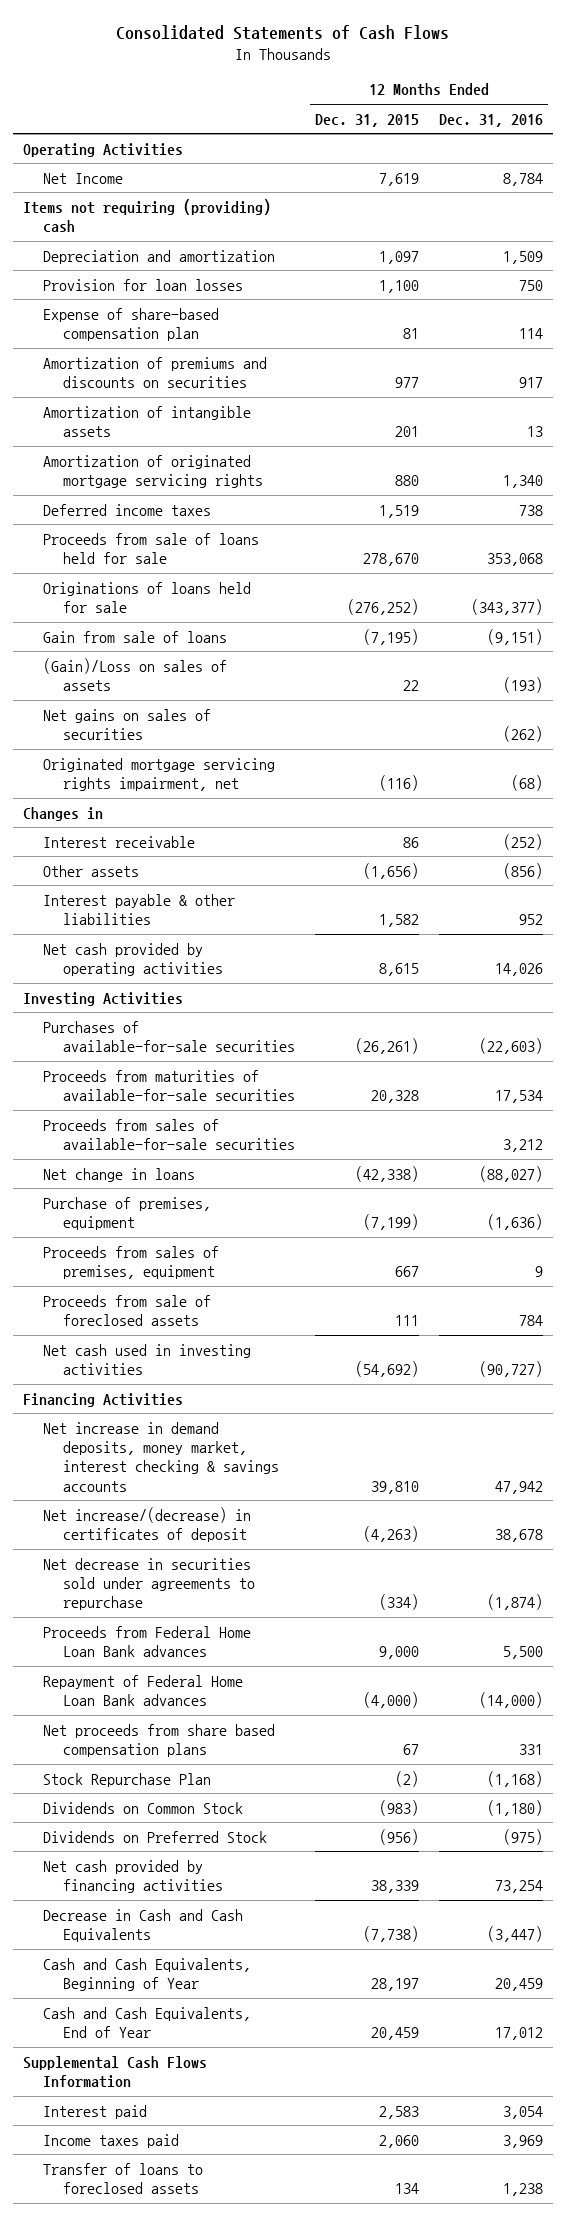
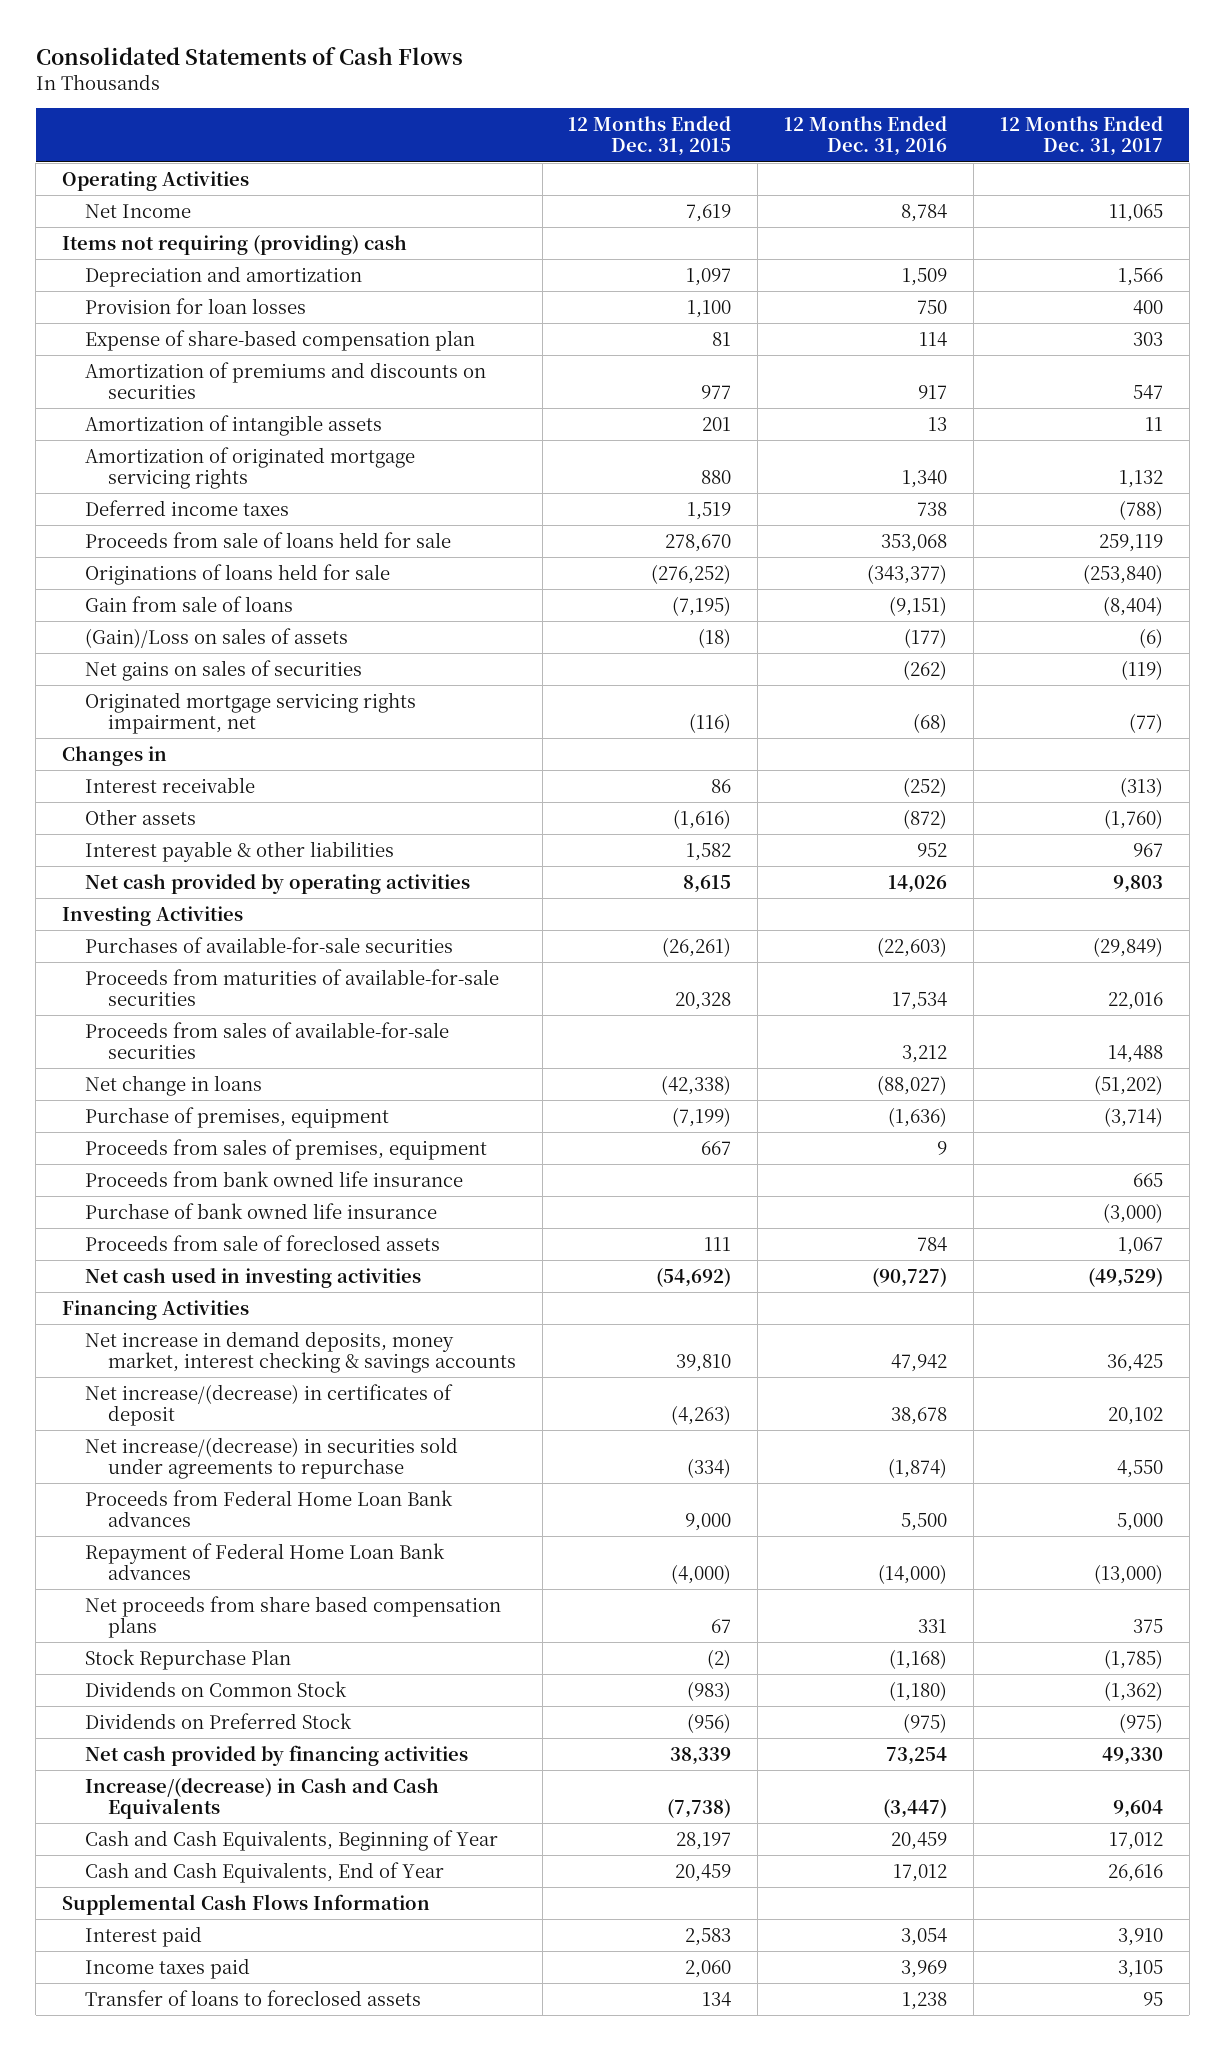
- | 12 Months Ended Dec. 31, 2015 | 12 Months Ended Dec. 31, 2016
+ | 12 Months Ended Dec. 31, 2015 | 12 Months Ended Dec. 31, 2016 | 12 Months Ended Dec. 31, 2017
- (Gain)/Loss on sales of assets | 22 | (193)
+ (Gain)/Loss on sales of assets | (18) | (177) | (6)
- Other assets | (1,656) | (856)
+ Other assets | (1,616) | (872) | (1,760)
+ Proceeds from bank owned life insurance | | | 665
+ Purchase of bank owned life insurance | | | (3,000)
- Net decrease in securities sold under agreements to repurchase | (334) | (1,874)
+ Net increase/(decrease) in securities sold under agreements to repurchase | (334) | (1,874) | 4,550
- Decrease in Cash and Cash Equivalents | (7,738) | (3,447)
+ Increase/(decrease) in Cash and Cash Equivalents | (7,738) | (3,447) | 9,604

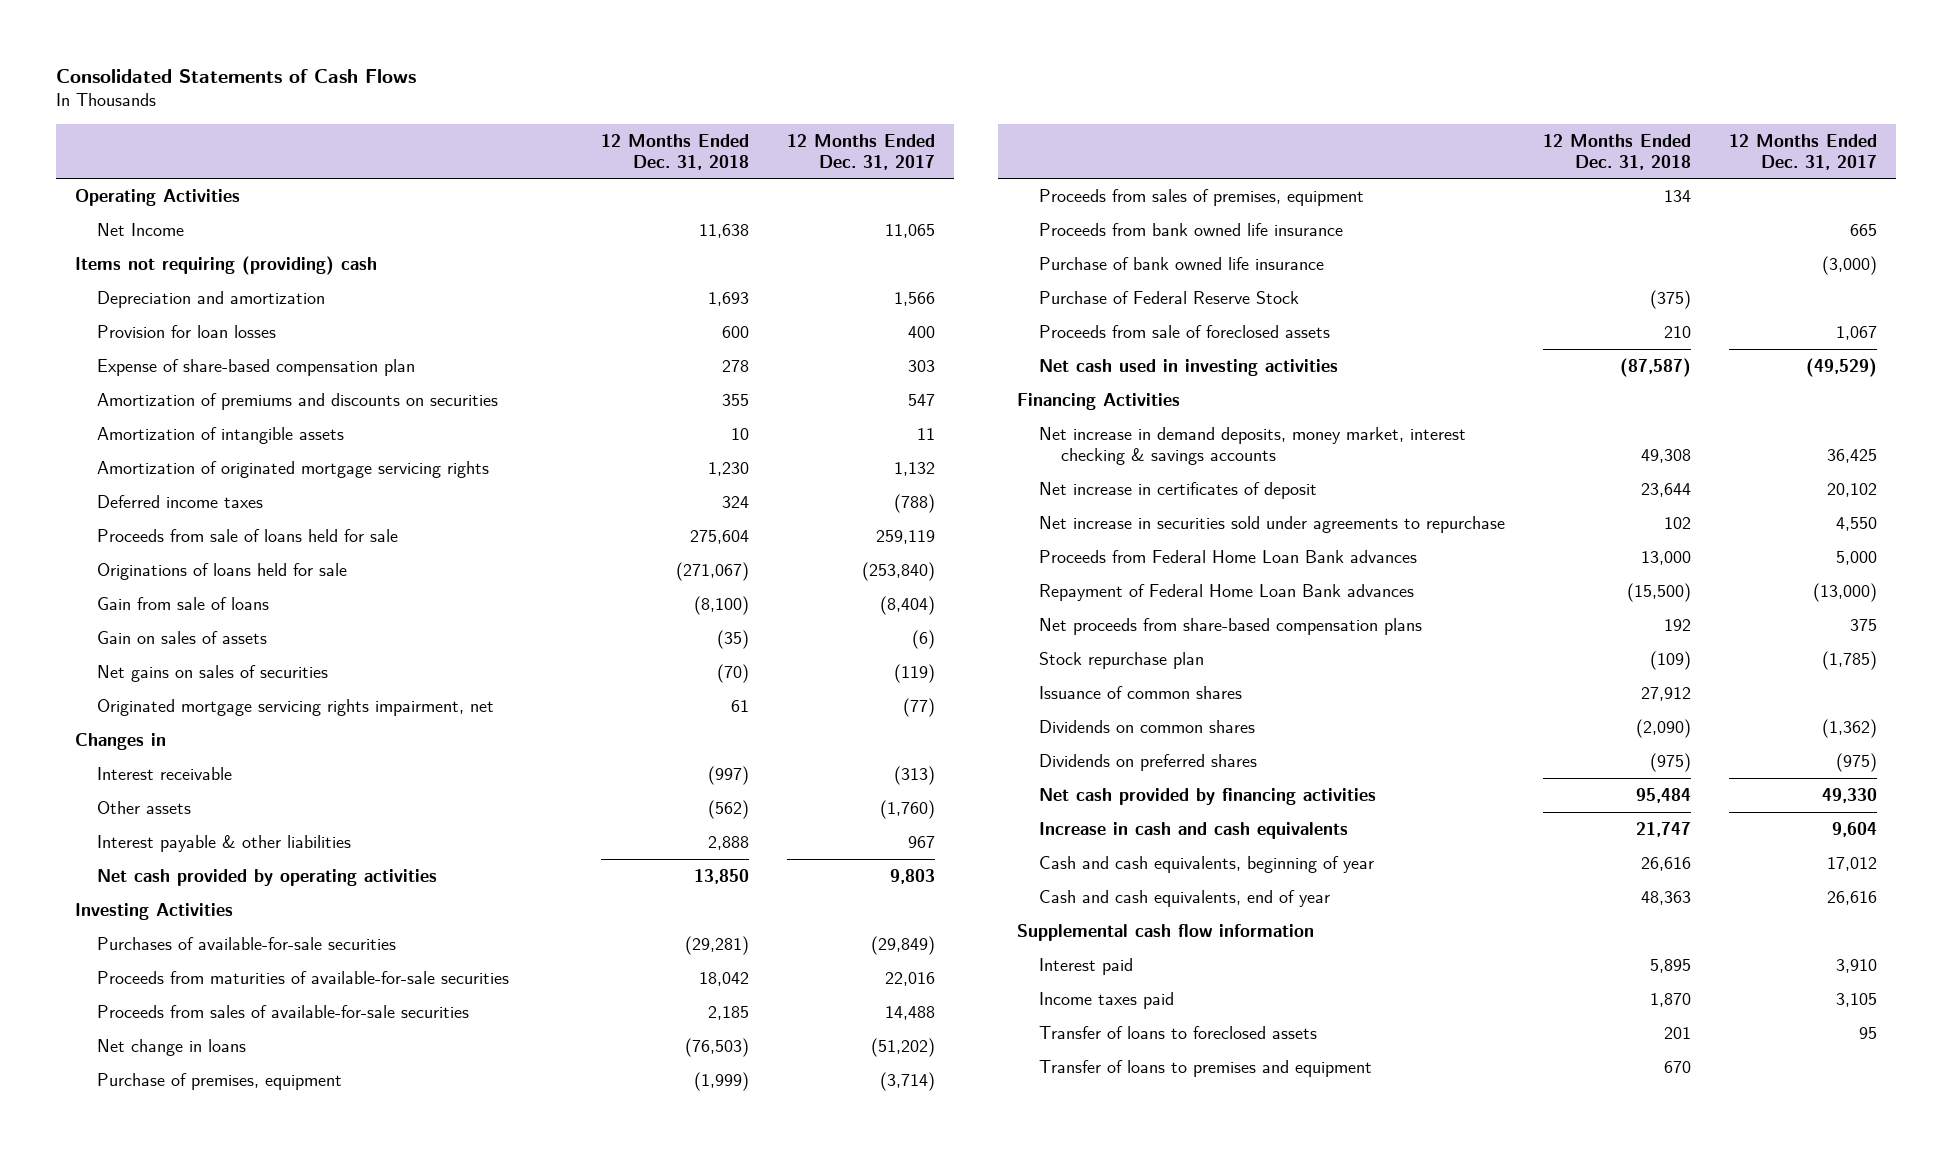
- | 12 Months Ended Dec. 31, 2015 | 12 Months Ended Dec. 31, 2016 | 12 Months Ended Dec. 31, 2017
+ | 12 Months Ended Dec. 31, 2018 | 12 Months Ended Dec. 31, 2017
- (Gain)/Loss on sales of assets | (18) | (177) | (6)
+ Gain on sales of assets | (35) | (6)
+ Purchase of Federal Reserve Stock | (375) |
- Net increase/(decrease) in certificates of deposit | (4,263) | 38,678 | 20,102
- Net increase/(decrease) in securities sold under agreements to repurchase | (334) | (1,874) | 4,550
+ Net increase in certificates of deposit | 23,644 | 20,102
+ Net increase in securities sold under agreements to repurchase | 102 | 4,550
- Net proceeds from share based compensation plans | 67 | 331 | 375
- Stock Repurchase Plan | (2) | (1,168) | (1,785)
- Dividends on Common Stock | (983) | (1,180) | (1,362)
- Dividends on Preferred Stock | (956) | (975) | (975)
+ Net proceeds from share-based compensation plans | 192 | 375
+ Stock repurchase plan | (109) | (1,785)
+ Issuance of common shares | 27,912 |
+ Dividends on common shares | (2,090) | (1,362)
+ Dividends on preferred shares | (975) | (975)
- Increase/(decrease) in Cash and Cash Equivalents | (7,738) | (3,447) | 9,604
- Cash and Cash Equivalents, Beginning of Year | 28,197 | 20,459 | 17,012
- Cash and Cash Equivalents, End of Year | 20,459 | 17,012 | 26,616
- Supplemental Cash Flows Information
+ Increase in cash and cash equivalents | 21,747 | 9,604
+ Cash and cash equivalents, beginning of year | 26,616 | 17,012
+ Cash and cash equivalents, end of year | 48,363 | 26,616
+ Supplemental cash flow information
+ Transfer of loans to premises and equipment | 670 |

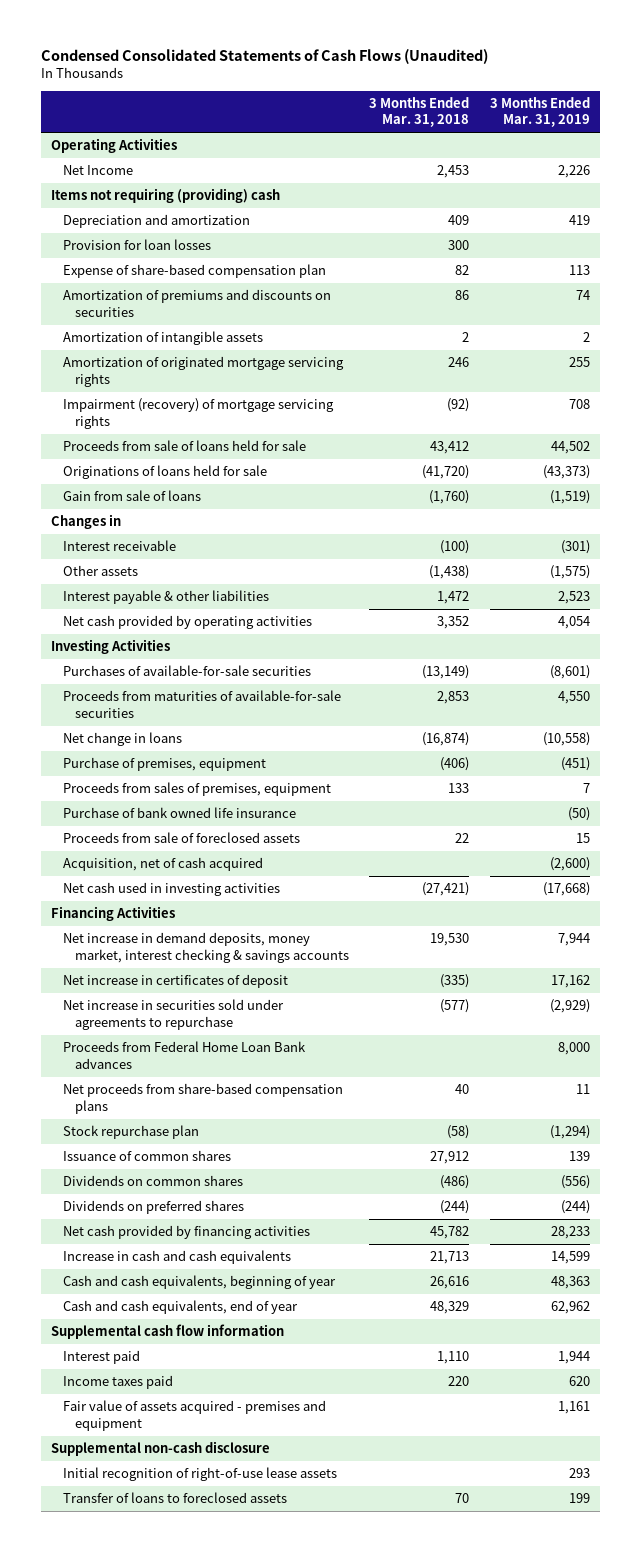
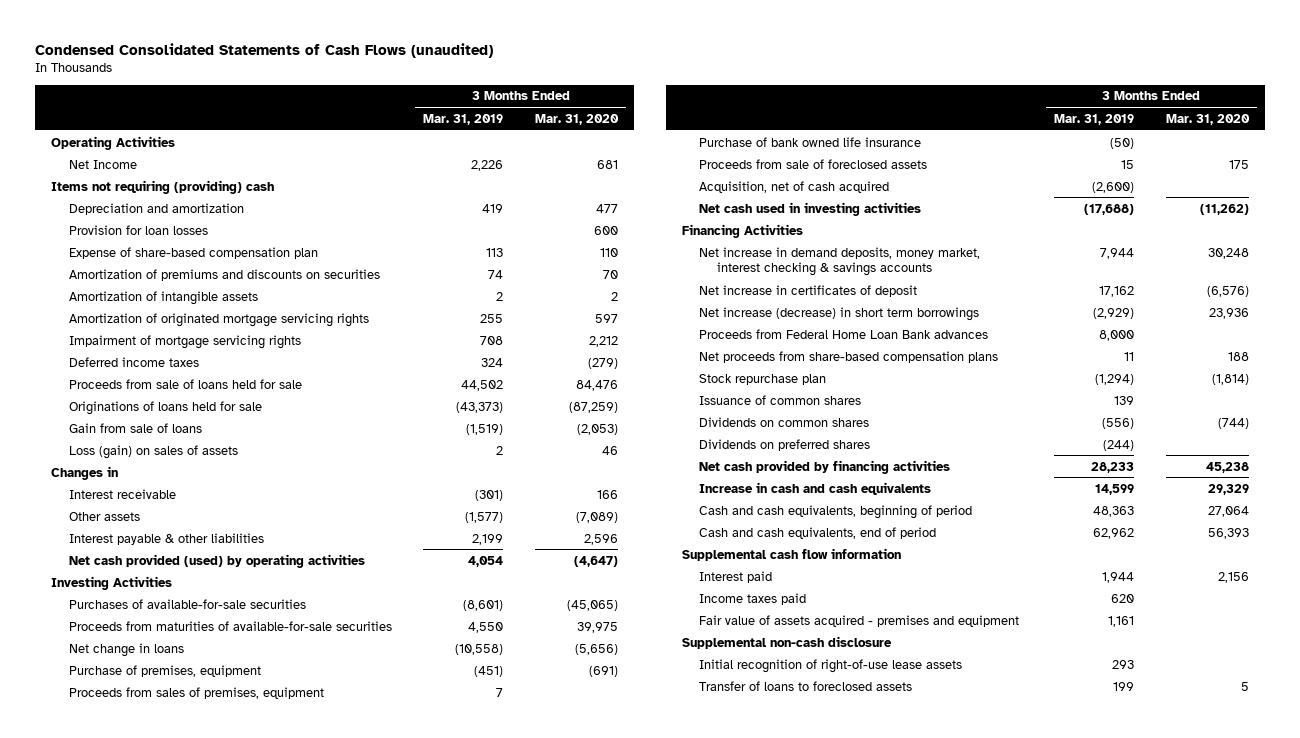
- Condensed Consolidated Statements of Cash Flows (Unaudited)
+ Condensed Consolidated Statements of Cash Flows (unaudited)
- | 3 Months Ended Mar. 31, 2018 | 3 Months Ended Mar. 31, 2019
+ | 3 Months Ended Mar. 31, 2019 | 3 Months Ended Mar. 31, 2020
- Impairment (recovery) of mortgage servicing rights | (92) | 708
+ Impairment of mortgage servicing rights | 708 | 2,212
+ Deferred income taxes | 324 | (279)
+ Loss (gain) on sales of assets | 2 | 46
- Other assets | (1,438) | (1,575)
- Interest payable & other liabilities | 1,472 | 2,523
- Net cash provided by operating activities | 3,352 | 4,054
+ Other assets | (1,577) | (7,089)
+ Interest payable & other liabilities | 2,199 | 2,596
+ Net cash provided (used) by operating activities | 4,054 | (4,647)
- Net cash used in investing activities | (27,421) | (17,668)
+ Net cash used in investing activities | (17,688) | (11,262)
- Net increase in securities sold under agreements to repurchase | (577) | (2,929)
+ Net increase (decrease) in short term borrowings | (2,929) | 23,936
- Cash and cash equivalents, beginning of year | 26,616 | 48,363
- Cash and cash equivalents, end of year | 48,329 | 62,962
+ Cash and cash equivalents, beginning of period | 48,363 | 27,064
+ Cash and cash equivalents, end of period | 62,962 | 56,393

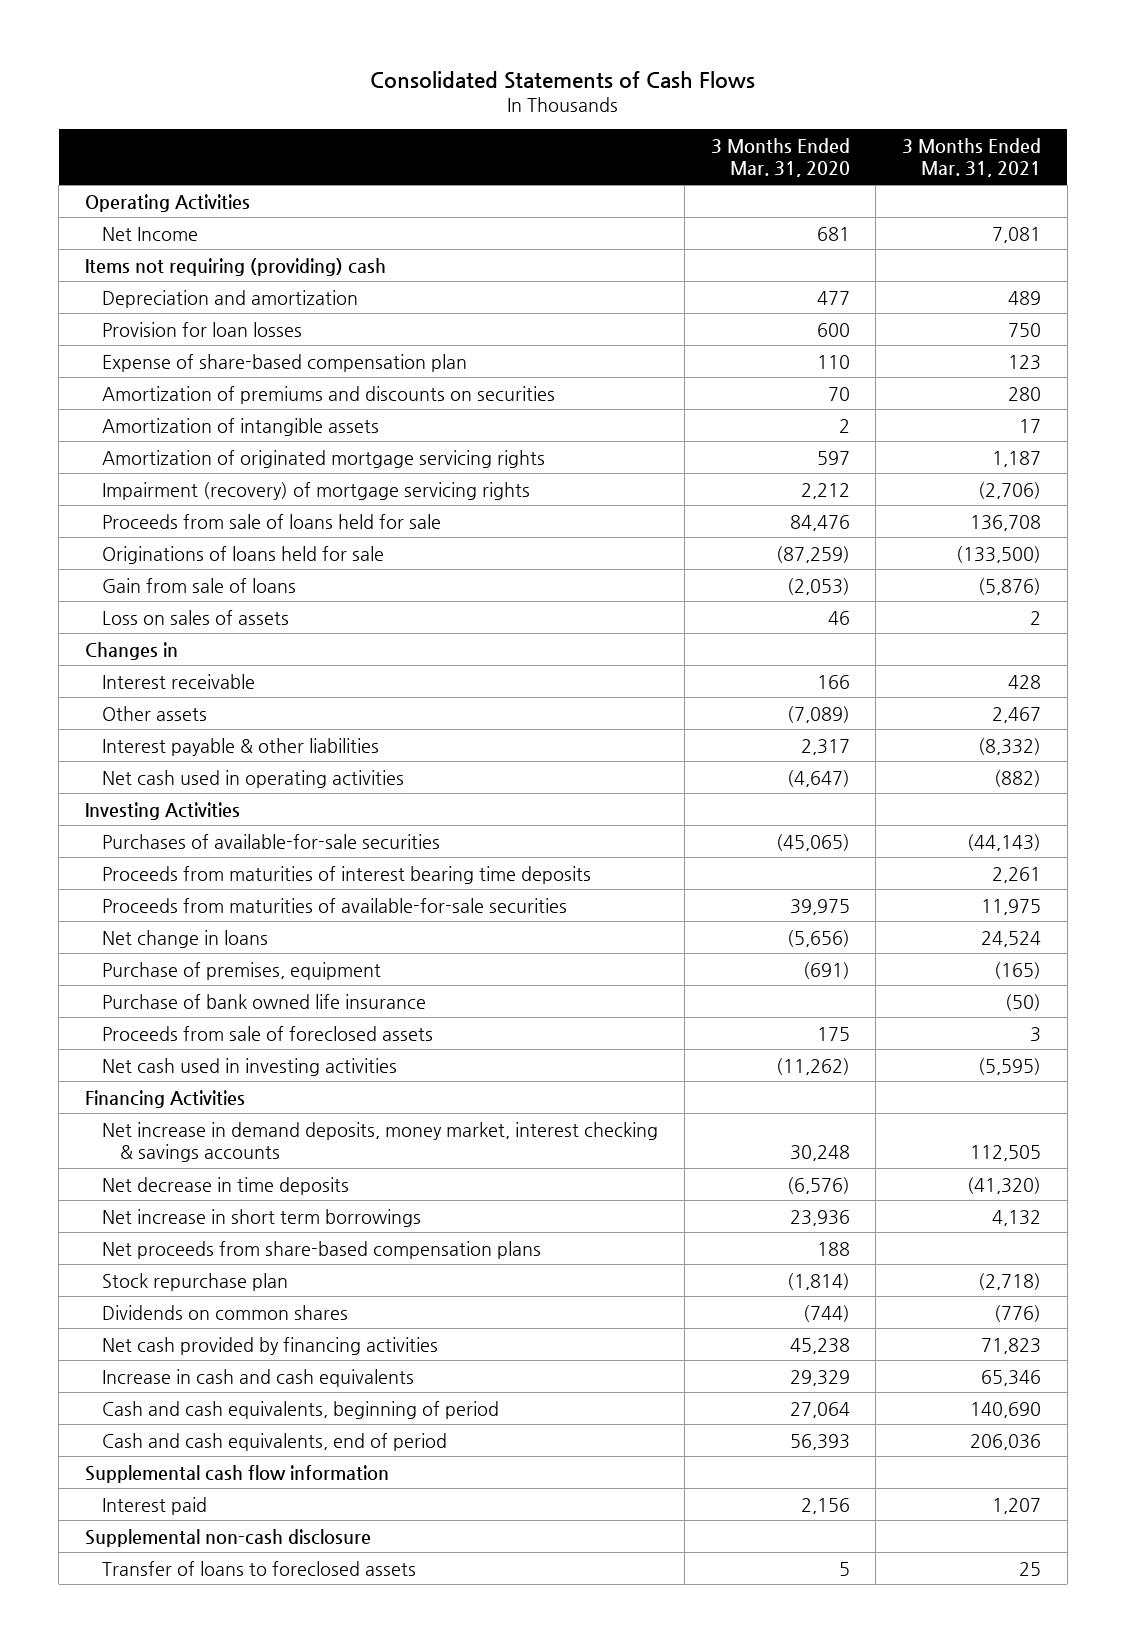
- Condensed Consolidated Statements of Cash Flows (unaudited)
+ Consolidated Statements of Cash Flows
- | 3 Months Ended Mar. 31, 2019 | 3 Months Ended Mar. 31, 2020
+ | 3 Months Ended Mar. 31, 2020 | 3 Months Ended Mar. 31, 2021
- Impairment of mortgage servicing rights | 708 | 2,212
- Deferred income taxes | 324 | (279)
+ Impairment (recovery) of mortgage servicing rights | 2,212 | (2,706)
- Loss (gain) on sales of assets | 2 | 46
+ Loss on sales of assets | 46 | 2
- Interest payable & other liabilities | 2,199 | 2,596
- Net cash provided (used) by operating activities | 4,054 | (4,647)
+ Interest payable & other liabilities | 2,317 | (8,332)
+ Net cash used in operating activities | (4,647) | (882)
+ Proceeds from maturities of interest bearing time deposits | | 2,261
- Proceeds from sales of premises, equipment | 7 |
- Acquisition, net of cash acquired | (2,600) |
- Net increase in certificates of deposit | 17,162 | (6,576)
- Net increase (decrease) in short term borrowings | (2,929) | 23,936
- Proceeds from Federal Home Loan Bank advances | 8,000 |
+ Net decrease in time deposits | (6,576) | (41,320)
+ Net increase in short term borrowings | 23,936 | 4,132
- Issuance of common shares | 139 |
- Dividends on preferred shares | (244) |
- Income taxes paid | 620 |
- Fair value of assets acquired - premises and equipment | 1,161 |
- Initial recognition of right-of-use lease assets | 293 |

